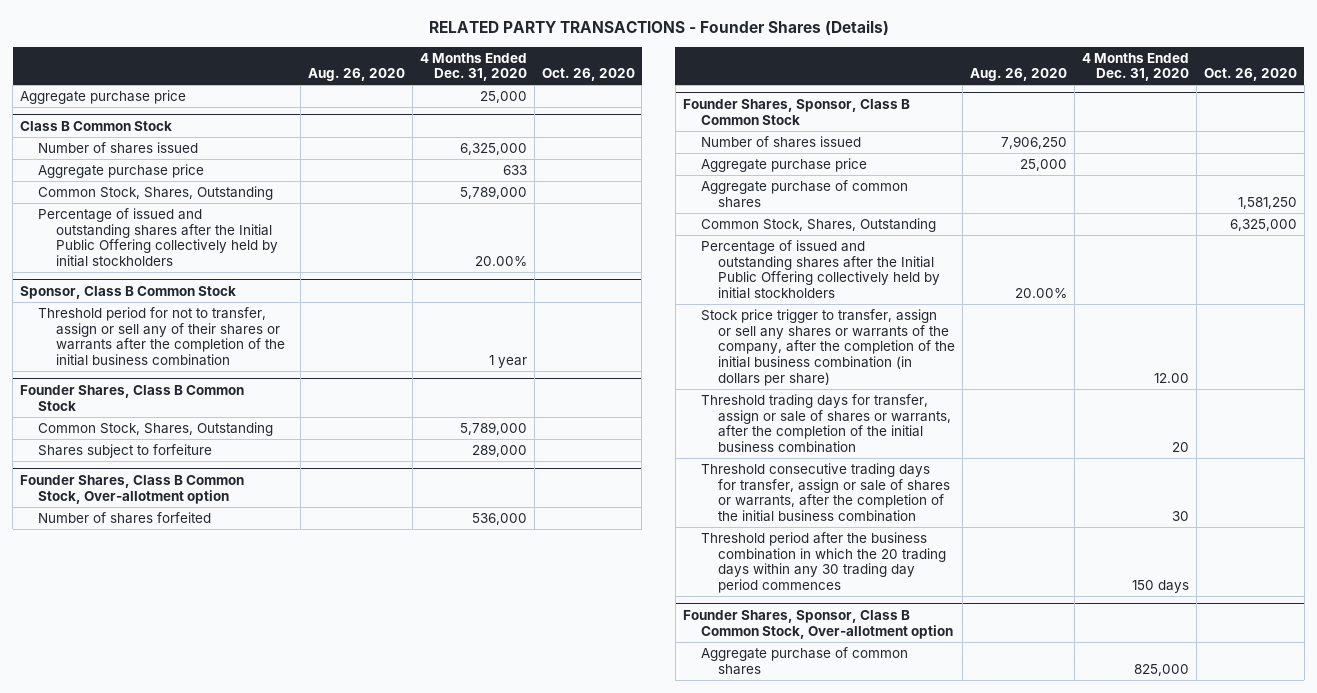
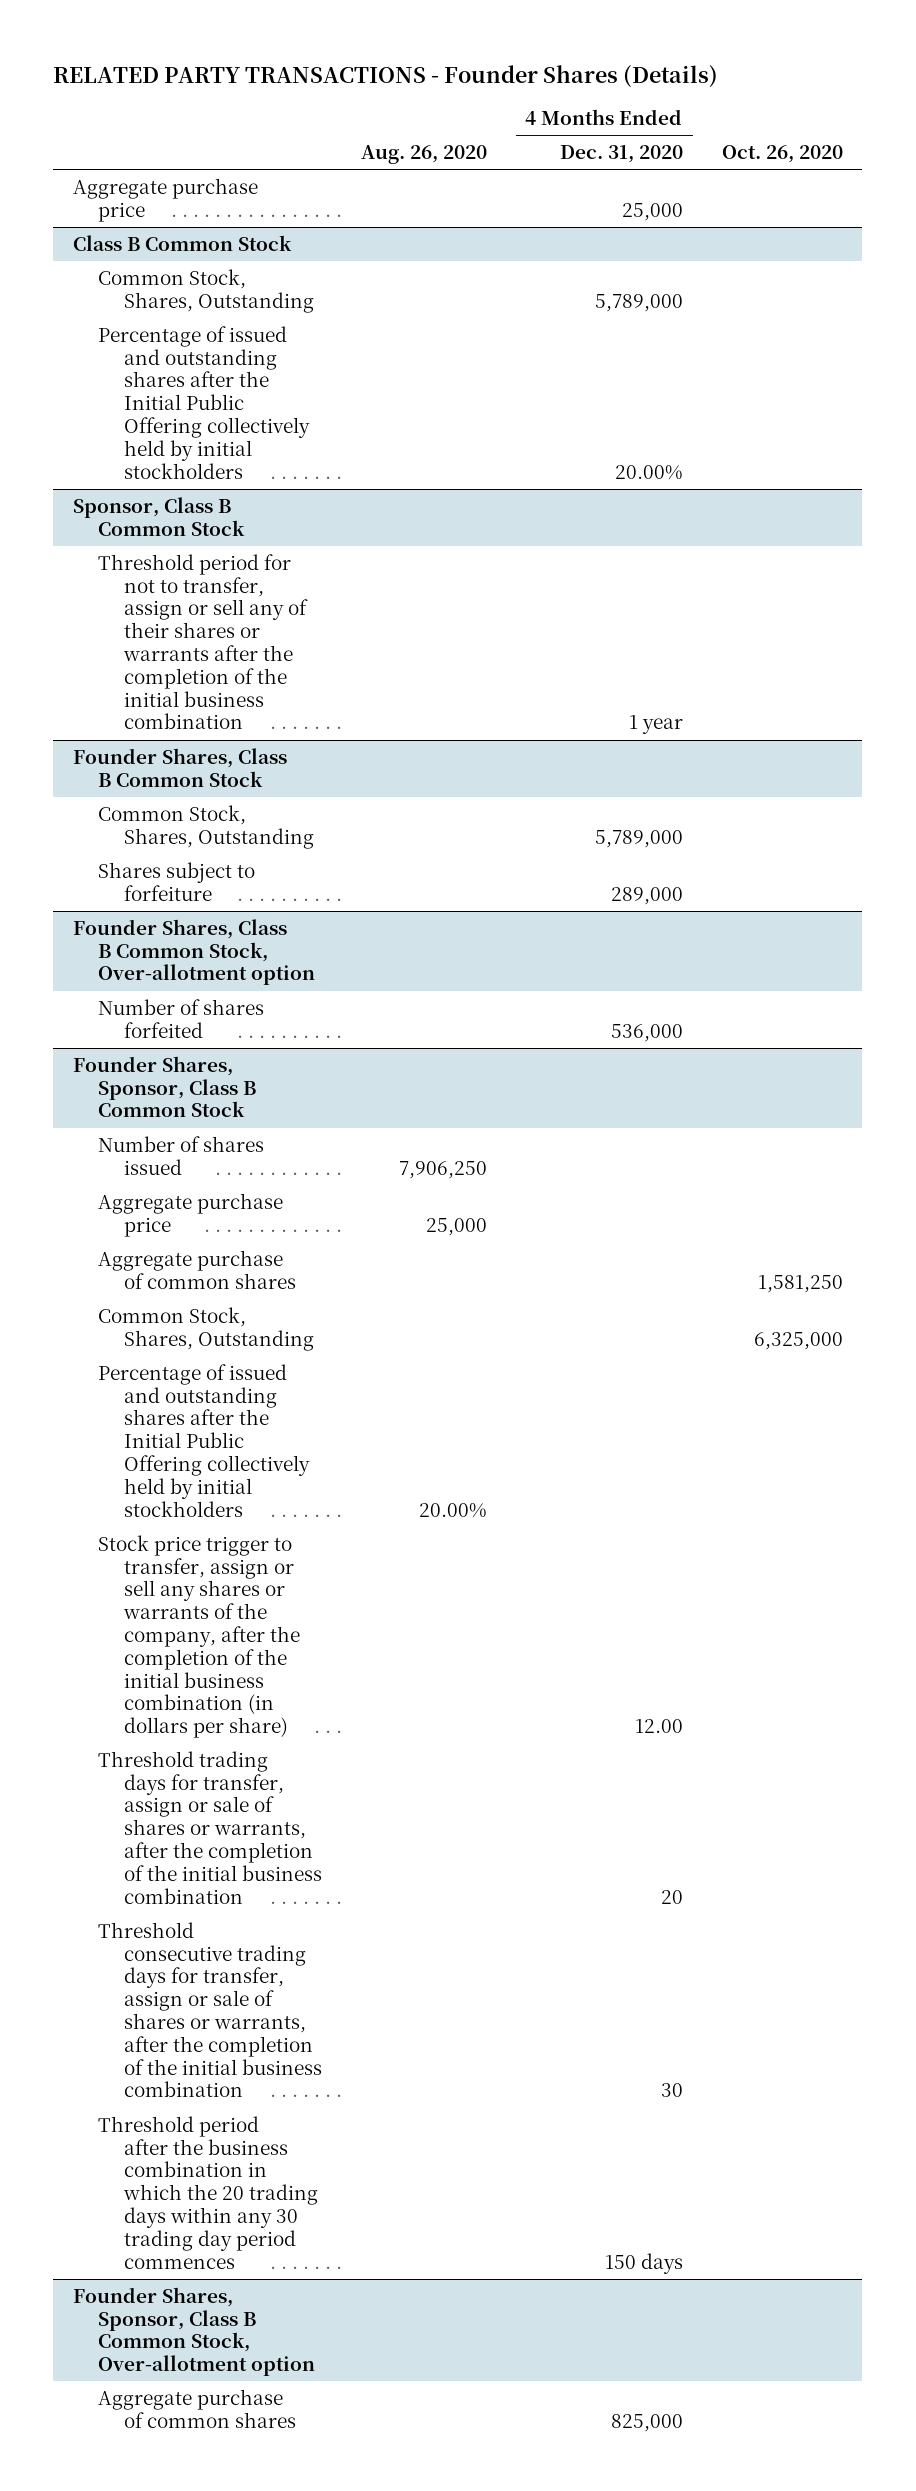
@ Class B Common Stock
- Number of shares issued | | 6,325,000 |
- Aggregate purchase price | | 633 |

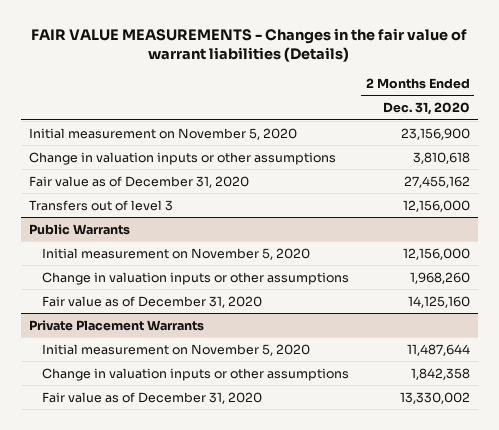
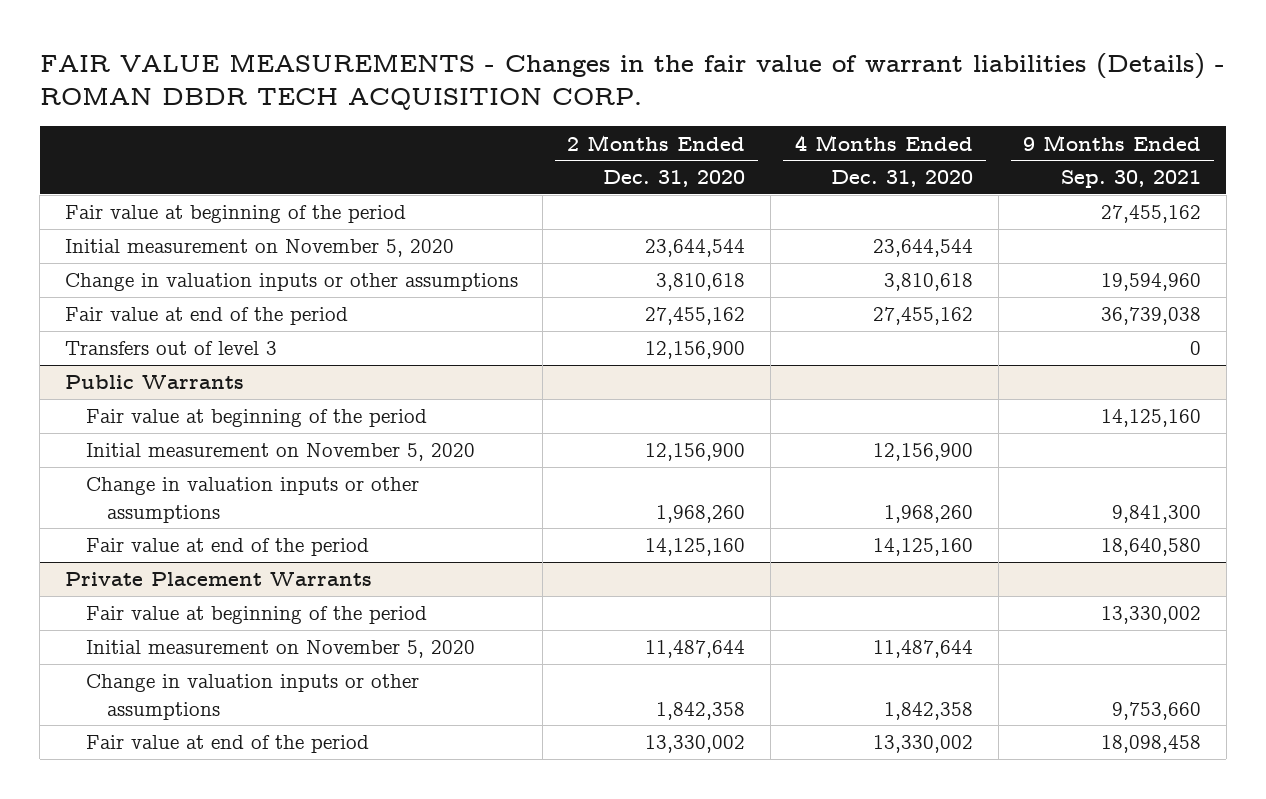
- FAIR VALUE MEASUREMENTS - Changes in the fair value of warrant liabilities (Details)
+ FAIR VALUE MEASUREMENTS - Changes in the fair value of warrant liabilities (Details) - ROMAN DBDR TECH ACQUISITION CORP.
- | 2 Months Ended Dec. 31, 2020
+ | 2 Months Ended Dec. 31, 2020 | 4 Months Ended Dec. 31, 2020 | 9 Months Ended Sep. 30, 2021
- Initial measurement on November 5, 2020 | 23,156,900
+ Fair value at beginning of the period | | | 27,455,162
+ Initial measurement on November 5, 2020 | 23,644,544 | 23,644,544 |
- Fair value as of December 31, 2020 | 27,455,162
- Transfers out of level 3 | 12,156,000
+ Fair value at end of the period | 27,455,162 | 27,455,162 | 36,739,038
+ Transfers out of level 3 | 12,156,900 | | 0
@ Public Warrants
- Initial measurement on November 5, 2020 | 12,156,000
+ Fair value at beginning of the period | | | 14,125,160
+ Initial measurement on November 5, 2020 | 12,156,900 | 12,156,900 |
- Fair value as of December 31, 2020 | 14,125,160
+ Fair value at end of the period | 14,125,160 | 14,125,160 | 18,640,580
@ Private Placement Warrants
+ Fair value at beginning of the period | | | 13,330,002
- Fair value as of December 31, 2020 | 13,330,002
+ Fair value at end of the period | 13,330,002 | 13,330,002 | 18,098,458

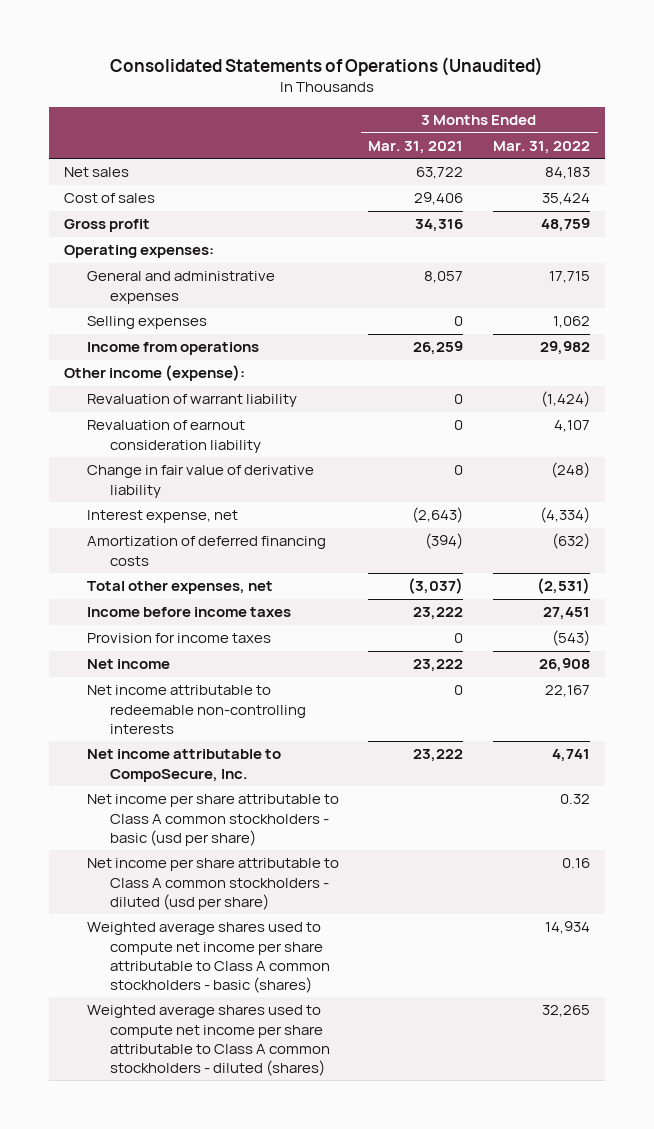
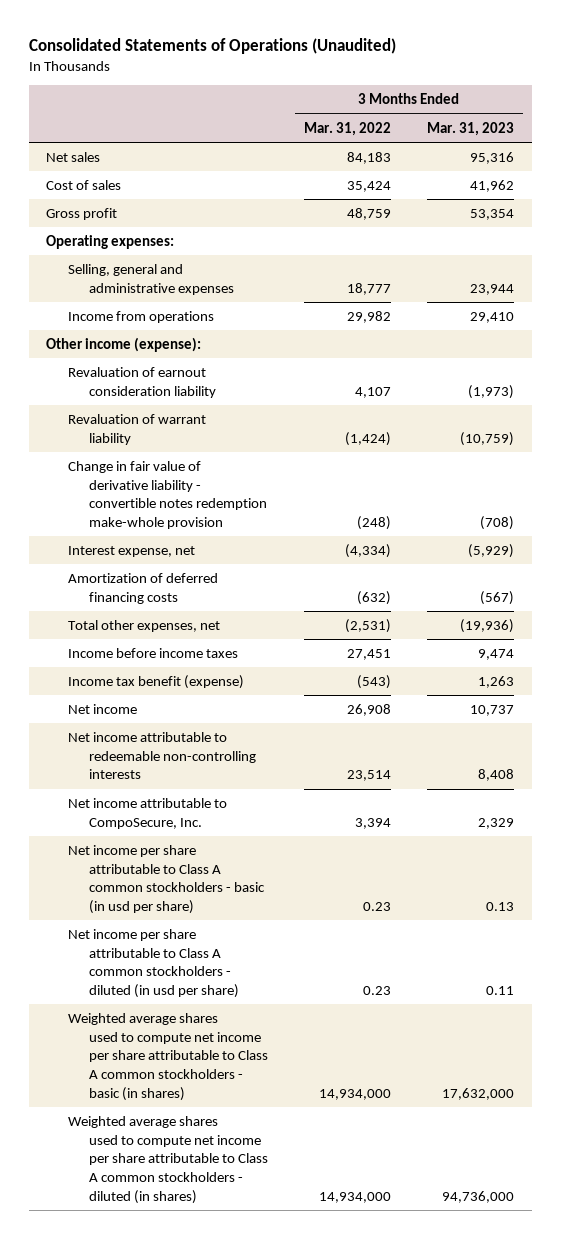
- | 3 Months Ended Mar. 31, 2021 | 3 Months Ended Mar. 31, 2022
+ | 3 Months Ended Mar. 31, 2022 | 3 Months Ended Mar. 31, 2023
- General and administrative expenses | 8,057 | 17,715
- Selling expenses | 0 | 1,062
+ Selling, general and administrative expenses | 18,777 | 23,944
- Change in fair value of derivative liability | 0 | (248)
moved down: Revaluation of warrant liability | (1,424) | (10,759)
+ Change in fair value of derivative liability - convertible notes redemption make-whole provision | (248) | (708)
- Provision for income taxes | 0 | (543)
+ Income tax benefit (expense) | (543) | 1,263
- Net income attributable to redeemable non-controlling interests | 0 | 22,167
- Net income attributable to CompoSecure, Inc. | 23,222 | 4,741
- Net income per share attributable to Class A common stockholders - basic (usd per share) | | 0.32
- Net income per share attributable to Class A common stockholders - diluted (usd per share) | | 0.16
- Weighted average shares used to compute net income per share attributable to Class A common stockholders - basic (shares) | | 14,934
- Weighted average shares used to compute net income per share attributable to Class A common stockholders - diluted (shares) | | 32,265
+ Net income attributable to redeemable non-controlling interests | 23,514 | 8,408
+ Net income attributable to CompoSecure, Inc. | 3,394 | 2,329
+ Net income per share attributable to Class A common stockholders - basic (in usd per share) | 0.23 | 0.13
+ Net income per share attributable to Class A common stockholders - diluted (in usd per share) | 0.23 | 0.11
+ Weighted average shares used to compute net income per share attributable to Class A common stockholders - basic (in shares) | 14,934,000 | 17,632,000
+ Weighted average shares used to compute net income per share attributable to Class A common stockholders - diluted (in shares) | 14,934,000 | 94,736,000

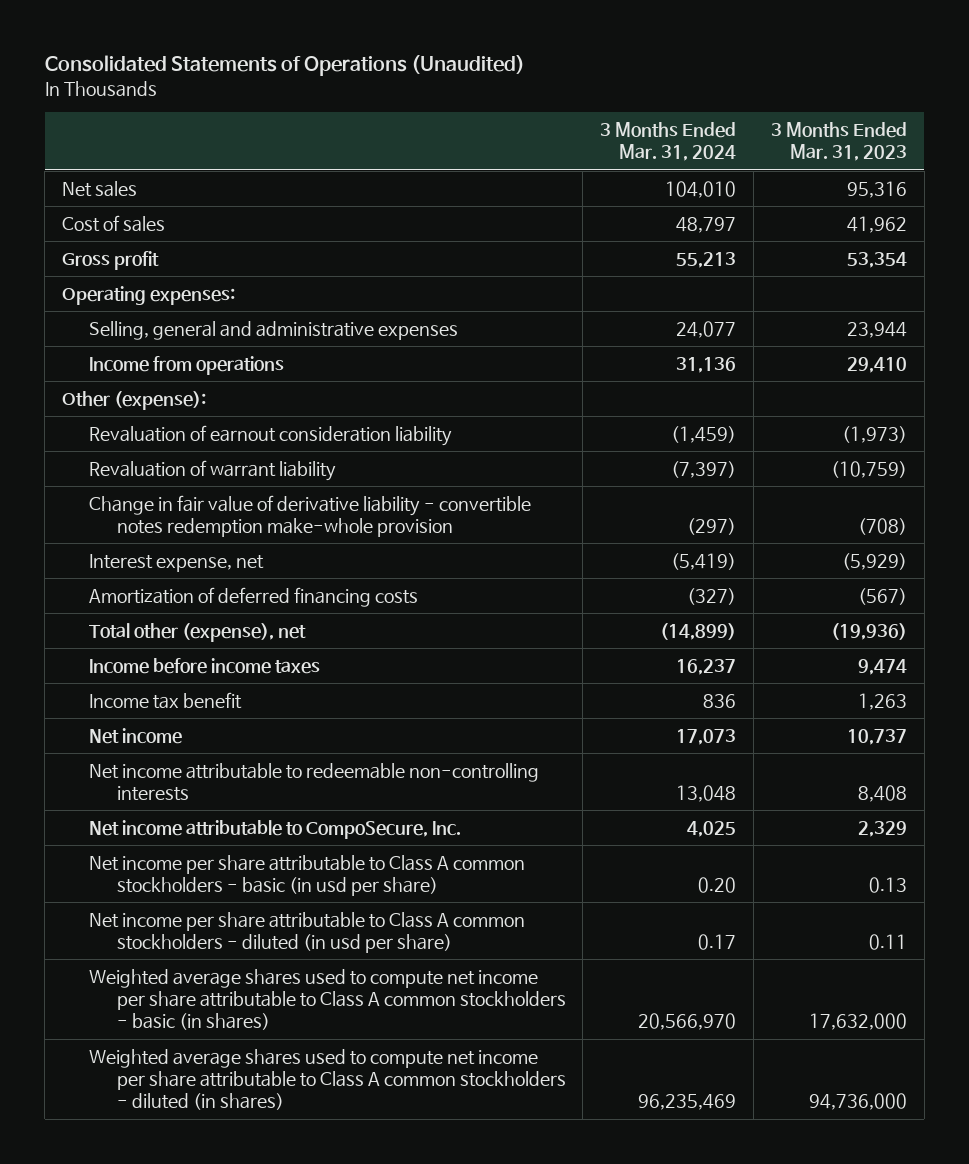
- | 3 Months Ended Mar. 31, 2022 | 3 Months Ended Mar. 31, 2023
+ | 3 Months Ended Mar. 31, 2024 | 3 Months Ended Mar. 31, 2023
- Other income (expense):
+ Other (expense):
- Total other expenses, net | (2,531) | (19,936)
+ Total other (expense), net | (14,899) | (19,936)
- Income tax benefit (expense) | (543) | 1,263
+ Income tax benefit | 836 | 1,263

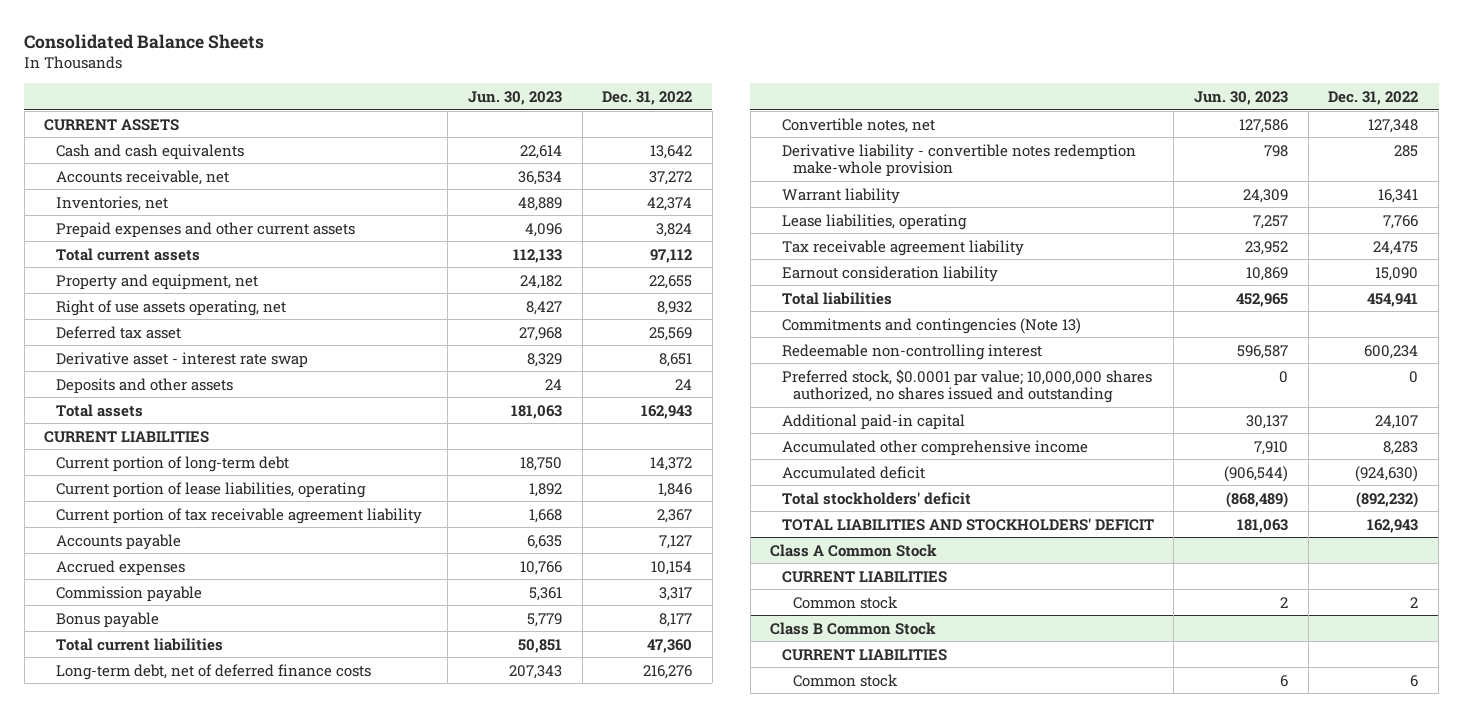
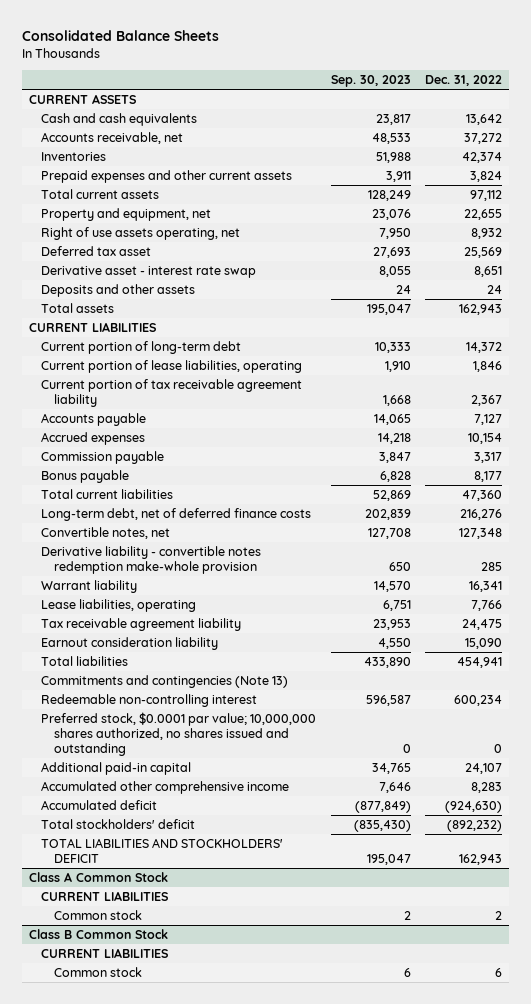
- | Jun. 30, 2023 | Dec. 31, 2022
+ | Sep. 30, 2023 | Dec. 31, 2022
- Inventories, net | 48,889 | 42,374
+ Inventories | 51,988 | 42,374

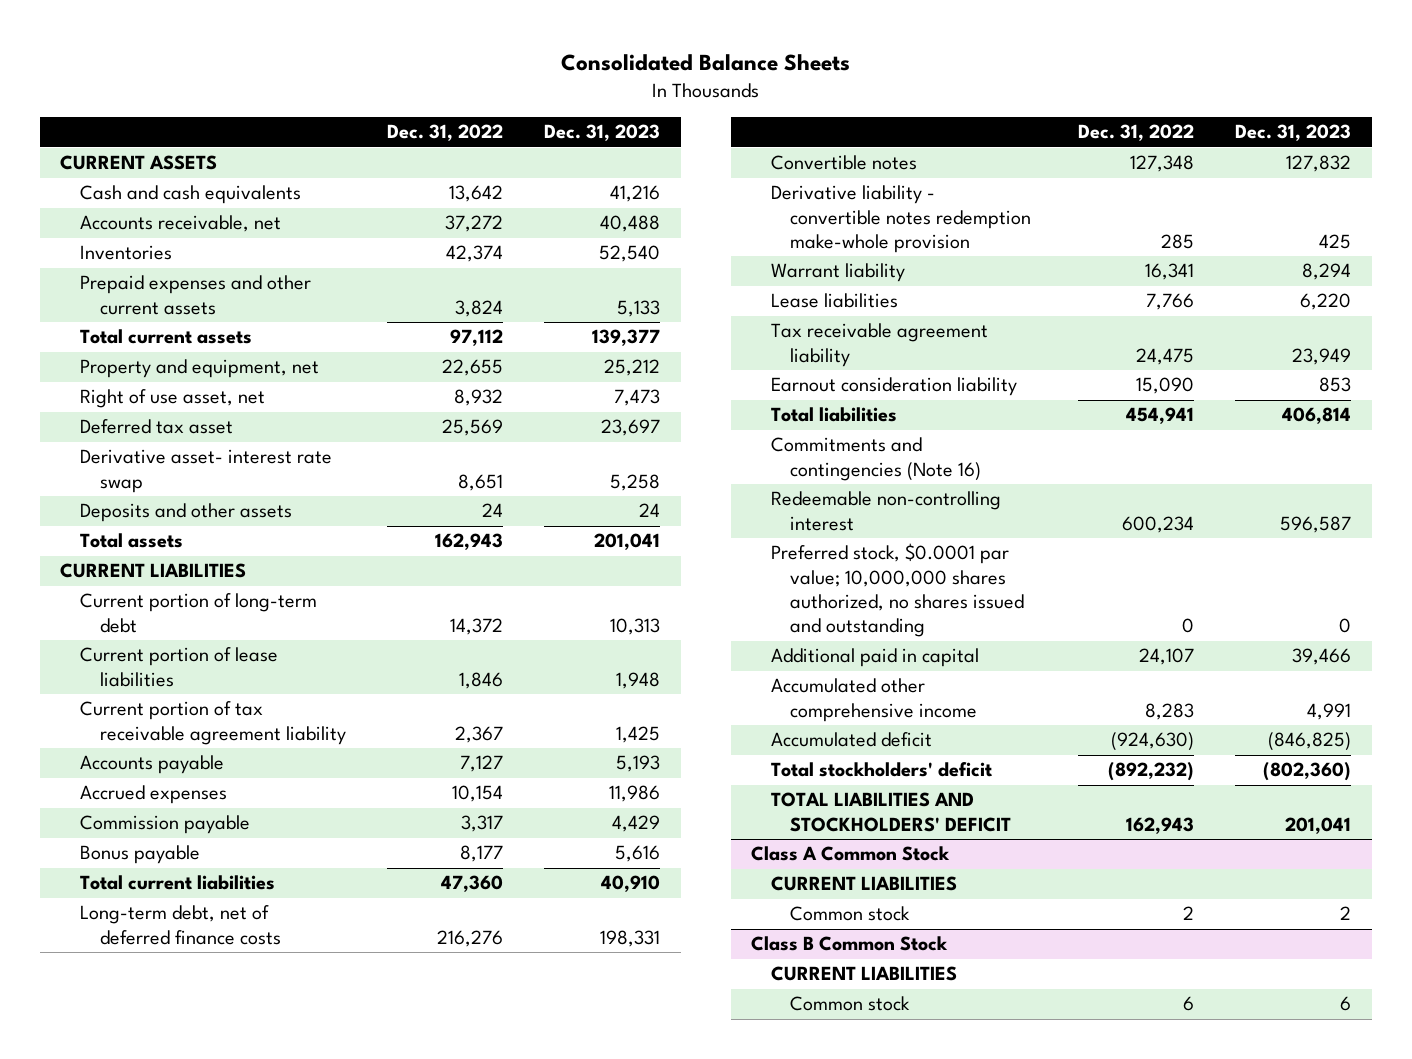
- | Sep. 30, 2023 | Dec. 31, 2022
+ | Dec. 31, 2022 | Dec. 31, 2023
- Right of use assets operating, net | 7,950 | 8,932
+ Right of use asset, net | 8,932 | 7,473
- Derivative asset - interest rate swap | 8,055 | 8,651
+ Derivative asset- interest rate swap | 8,651 | 5,258
- Current portion of lease liabilities, operating | 1,910 | 1,846
+ Current portion of lease liabilities | 1,846 | 1,948
- Convertible notes, net | 127,708 | 127,348
+ Convertible notes | 127,348 | 127,832
- Lease liabilities, operating | 6,751 | 7,766
+ Lease liabilities | 7,766 | 6,220
- Commitments and contingencies (Note 13)
+ Commitments and contingencies (Note 16)
- Additional paid-in capital | 34,765 | 24,107
+ Additional paid in capital | 24,107 | 39,466

